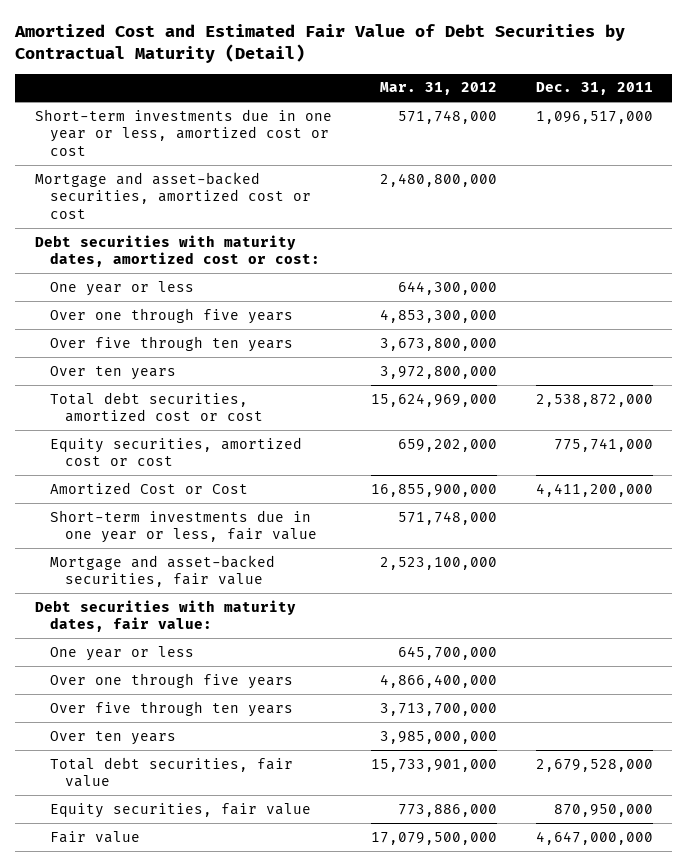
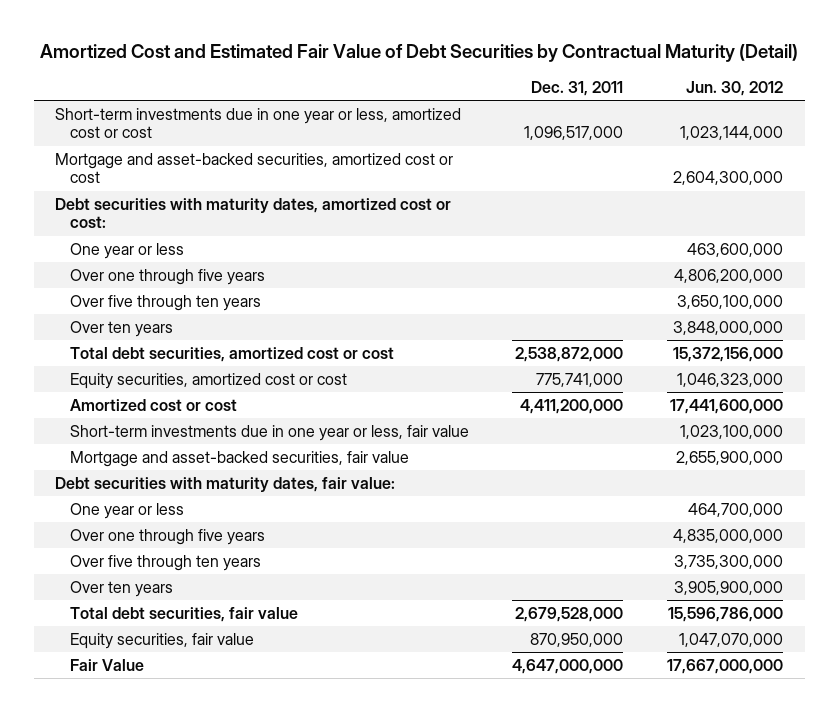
- | Mar. 31, 2012 | Dec. 31, 2011
+ | Dec. 31, 2011 | Jun. 30, 2012
- Amortized Cost or Cost | 16,855,900,000 | 4,411,200,000
+ Amortized cost or cost | 4,411,200,000 | 17,441,600,000
- Fair value | 17,079,500,000 | 4,647,000,000
+ Fair Value | 4,647,000,000 | 17,667,000,000

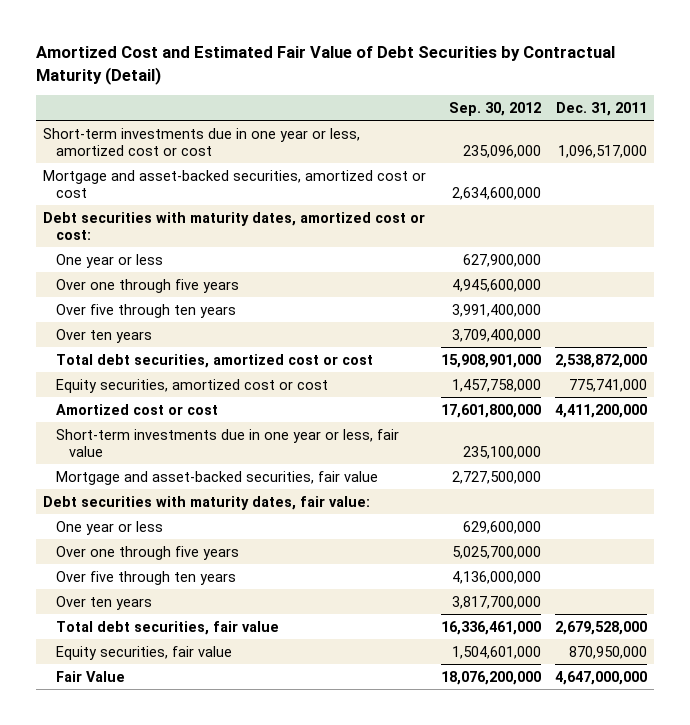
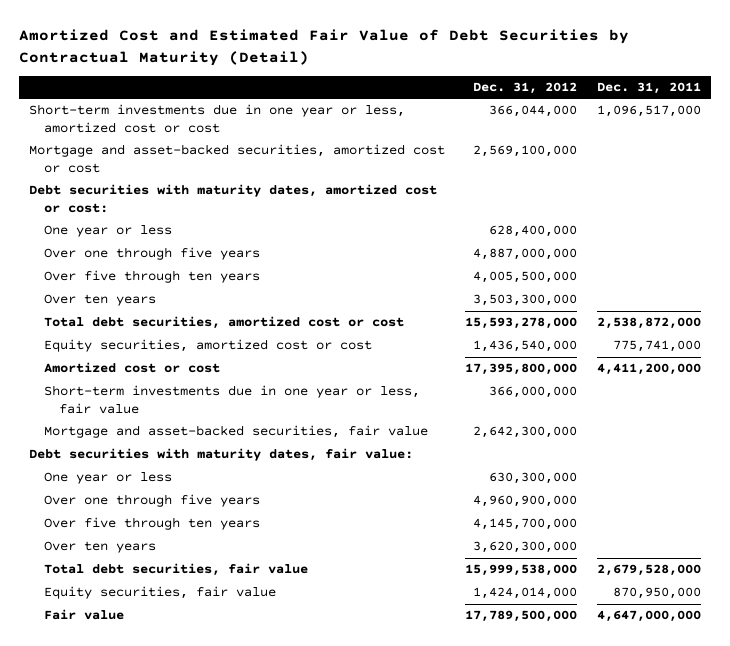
- | Sep. 30, 2012 | Dec. 31, 2011
+ | Dec. 31, 2012 | Dec. 31, 2011
- Fair Value | 18,076,200,000 | 4,647,000,000
+ Fair value | 17,789,500,000 | 4,647,000,000

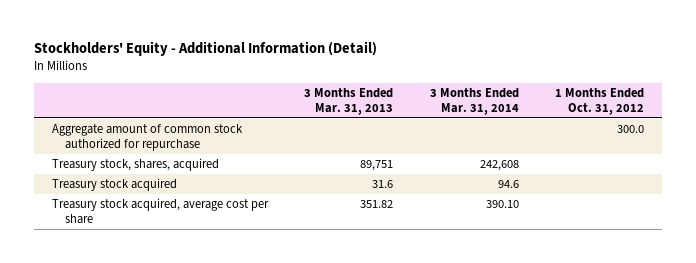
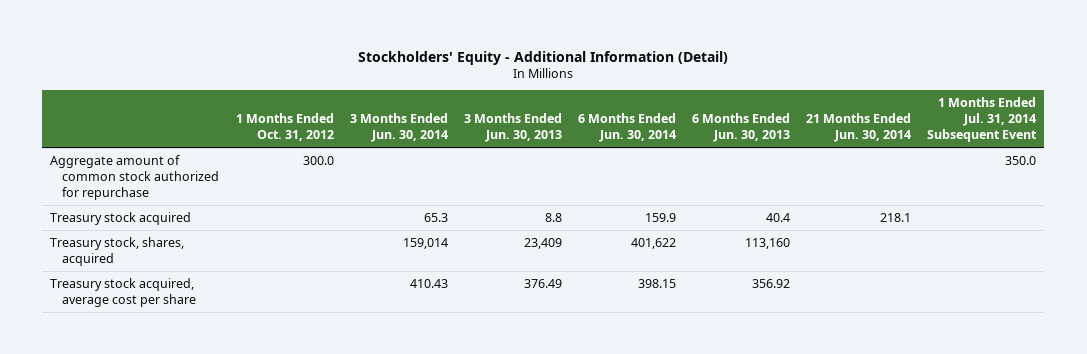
- | 3 Months Ended Mar. 31, 2013 | 3 Months Ended Mar. 31, 2014 | 1 Months Ended Oct. 31, 2012
+ | 1 Months Ended Oct. 31, 2012 | 3 Months Ended Jun. 30, 2014 | 3 Months Ended Jun. 30, 2013 | 6 Months Ended Jun. 30, 2014 | 6 Months Ended Jun. 30, 2013 | 21 Months Ended Jun. 30, 2014 | 1 Months Ended Jul. 31, 2014 Subsequent Event
moved down: Treasury stock, shares, acquired | | 159,014 | 23,409 | 401,622 | 113,160 | |

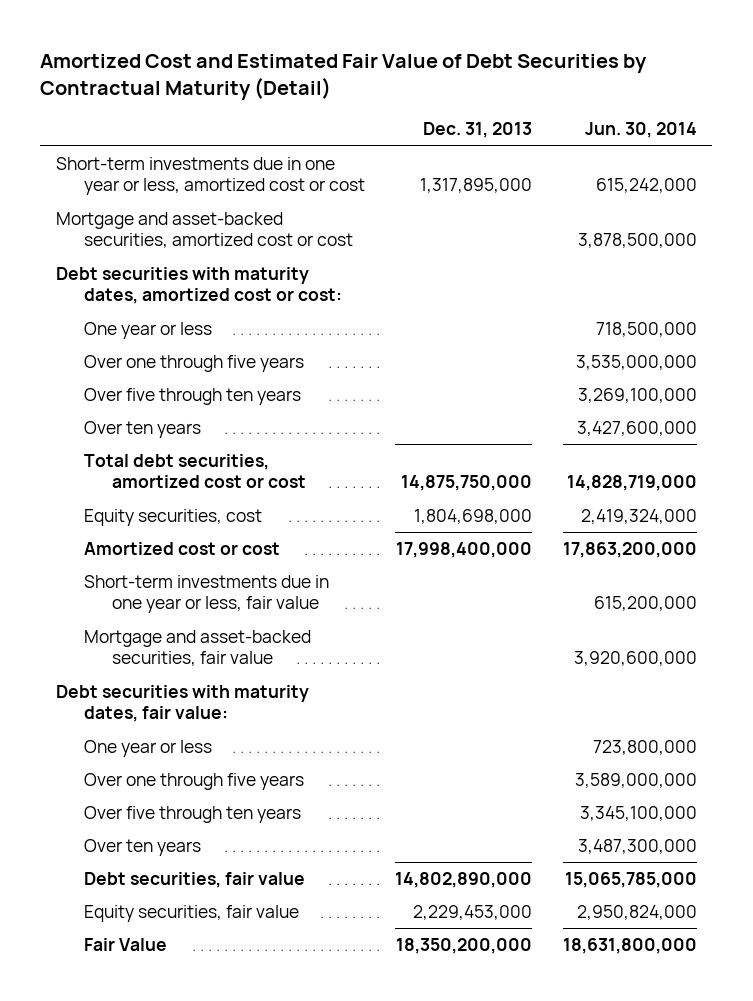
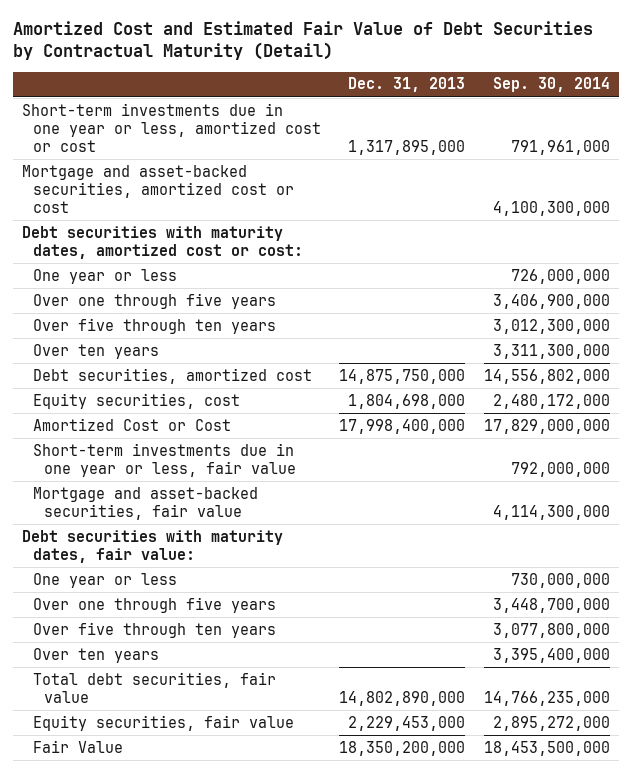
- | Dec. 31, 2013 | Jun. 30, 2014
+ | Dec. 31, 2013 | Sep. 30, 2014
- Total debt securities, amortized cost or cost | 14,875,750,000 | 14,828,719,000
+ Debt securities, amortized cost | 14,875,750,000 | 14,556,802,000
- Amortized cost or cost | 17,998,400,000 | 17,863,200,000
+ Amortized Cost or Cost | 17,998,400,000 | 17,829,000,000
- Debt securities, fair value | 14,802,890,000 | 15,065,785,000
+ Total debt securities, fair value | 14,802,890,000 | 14,766,235,000

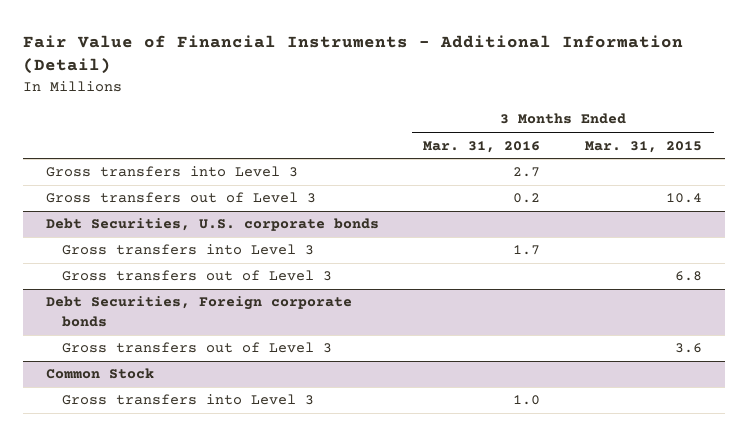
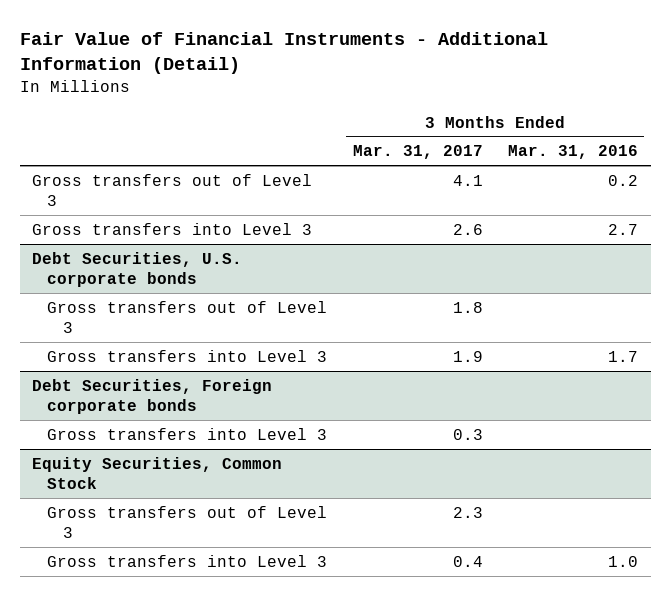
- | 3 Months Ended Mar. 31, 2016 | 3 Months Ended Mar. 31, 2015
+ | 3 Months Ended Mar. 31, 2017 | 3 Months Ended Mar. 31, 2016
moved down: Gross transfers into Level 3 | 2.6 | 2.7
@ Debt Securities, U.S. corporate bonds
moved down: Gross transfers into Level 3 | 1.9 | 1.7
@ Debt Securities, Foreign corporate bonds
- Gross transfers out of Level 3 | | 3.6
- Common Stock
@ Debt Securities, Foreign corporate bonds
+ Gross transfers into Level 3 | 0.3 |
+ Equity Securities, Common Stock
+ Gross transfers out of Level 3 | 2.3 |

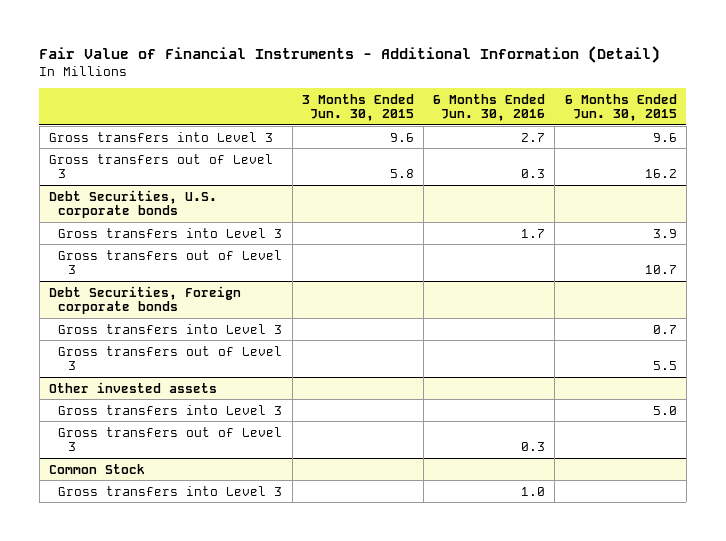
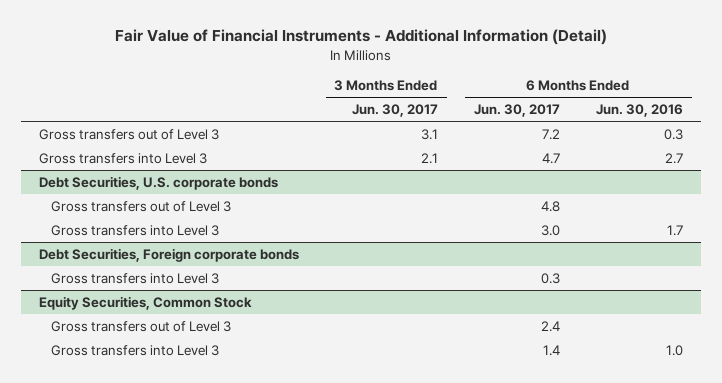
- | 3 Months Ended Jun. 30, 2015 | 6 Months Ended Jun. 30, 2016 | 6 Months Ended Jun. 30, 2015
+ | 3 Months Ended Jun. 30, 2017 | 6 Months Ended Jun. 30, 2017 | 6 Months Ended Jun. 30, 2016
moved down: Gross transfers into Level 3 | 2.1 | 4.7 | 2.7
@ Debt Securities, U.S. corporate bonds
moved down: Gross transfers into Level 3 | | 3.0 | 1.7
@ Debt Securities, Foreign corporate bonds
- Gross transfers out of Level 3 | | | 5.5
- Other invested assets
- Gross transfers into Level 3 | | | 5.0
- Gross transfers out of Level 3 | | 0.3 |
- Common Stock
+ Equity Securities, Common Stock
+ Gross transfers out of Level 3 | | 2.4 |

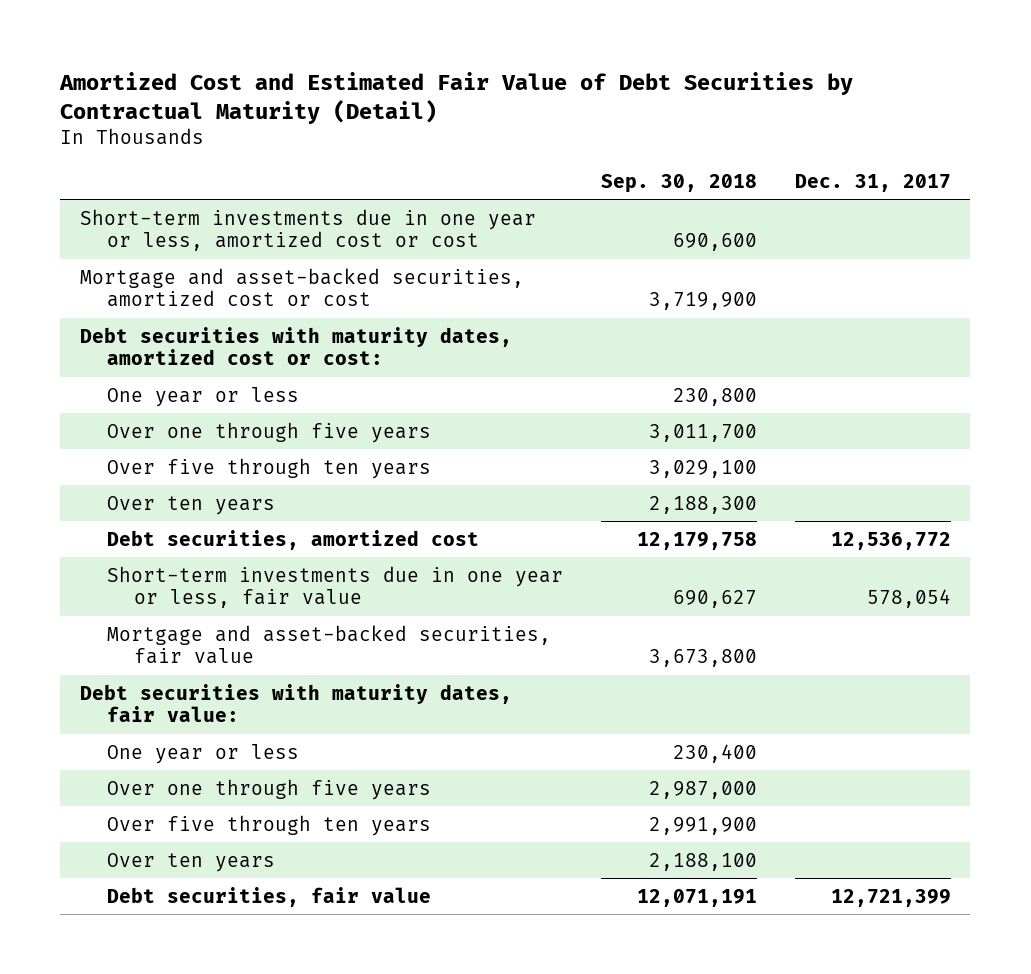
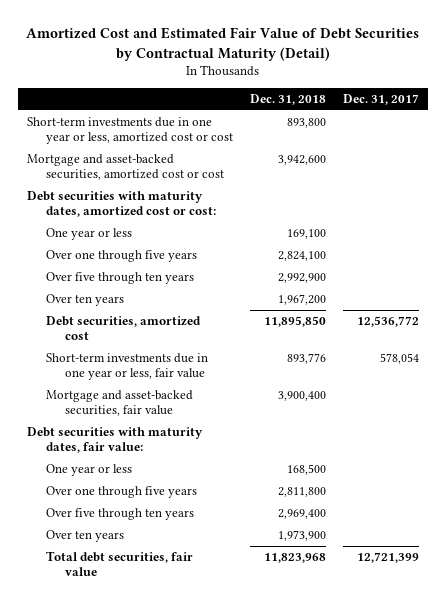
- | Sep. 30, 2018 | Dec. 31, 2017
+ | Dec. 31, 2018 | Dec. 31, 2017
- Debt securities, fair value | 12,071,191 | 12,721,399
+ Total debt securities, fair value | 11,823,968 | 12,721,399

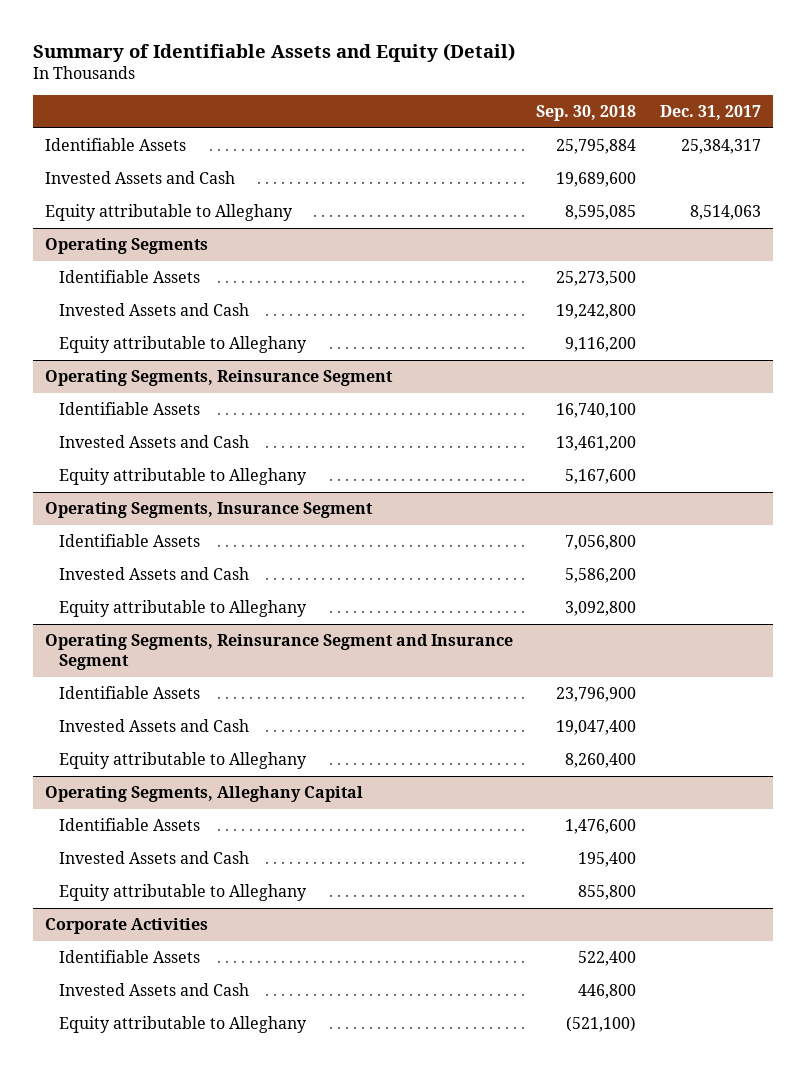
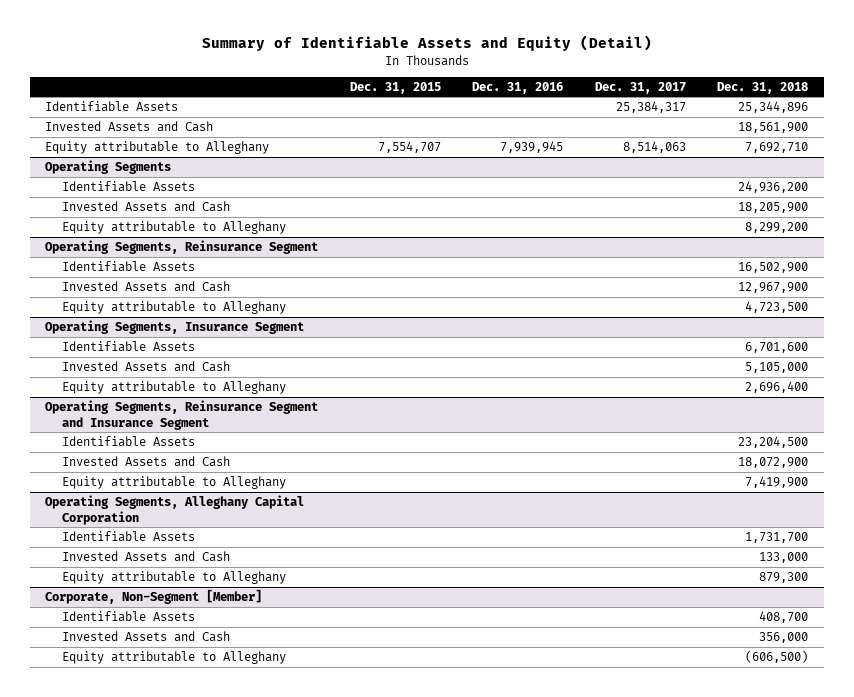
- | Sep. 30, 2018 | Dec. 31, 2017
+ | Dec. 31, 2015 | Dec. 31, 2016 | Dec. 31, 2017 | Dec. 31, 2018
- Operating Segments, Alleghany Capital
+ Operating Segments, Alleghany Capital Corporation
- Corporate Activities
+ Corporate, Non-Segment [Member]

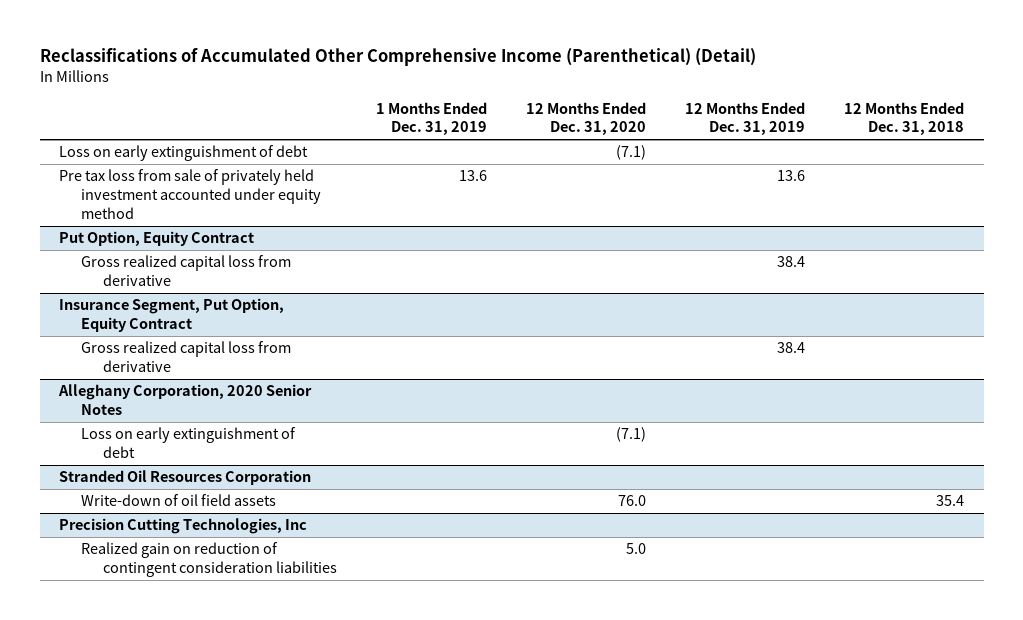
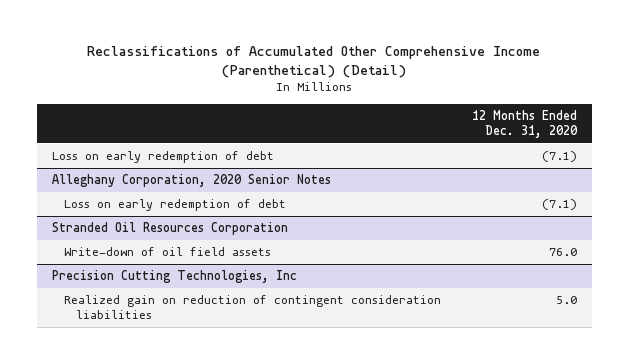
- | 1 Months Ended Dec. 31, 2019 | 12 Months Ended Dec. 31, 2020 | 12 Months Ended Dec. 31, 2019 | 12 Months Ended Dec. 31, 2018
+ | 12 Months Ended Dec. 31, 2020
- Loss on early extinguishment of debt | | (7.1) | |
- Pre tax loss from sale of privately held investment accounted under equity method | 13.6 | | 13.6 |
- Put Option, Equity Contract
- Gross realized capital loss from derivative | | | 38.4 |
- Insurance Segment, Put Option, Equity Contract
- Gross realized capital loss from derivative | | | 38.4 |
+ Loss on early redemption of debt | (7.1)
@ Alleghany Corporation, 2020 Senior Notes
- Loss on early extinguishment of debt | | (7.1) | |
+ Loss on early redemption of debt | (7.1)

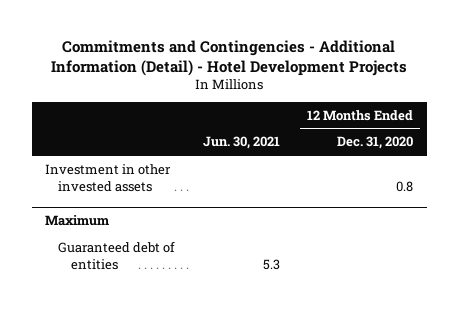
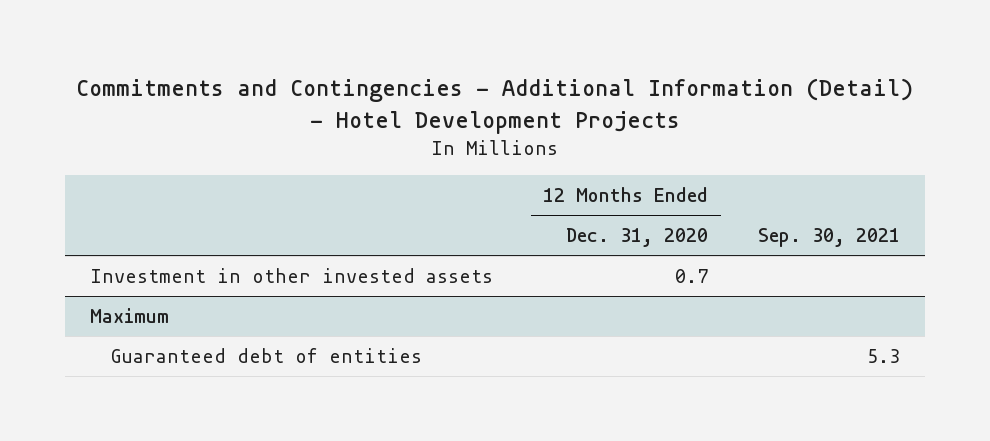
- | Jun. 30, 2021 | 12 Months Ended Dec. 31, 2020
+ | 12 Months Ended Dec. 31, 2020 | Sep. 30, 2021
- Investment in other invested assets | | 0.8
+ Investment in other invested assets | 0.7 |

